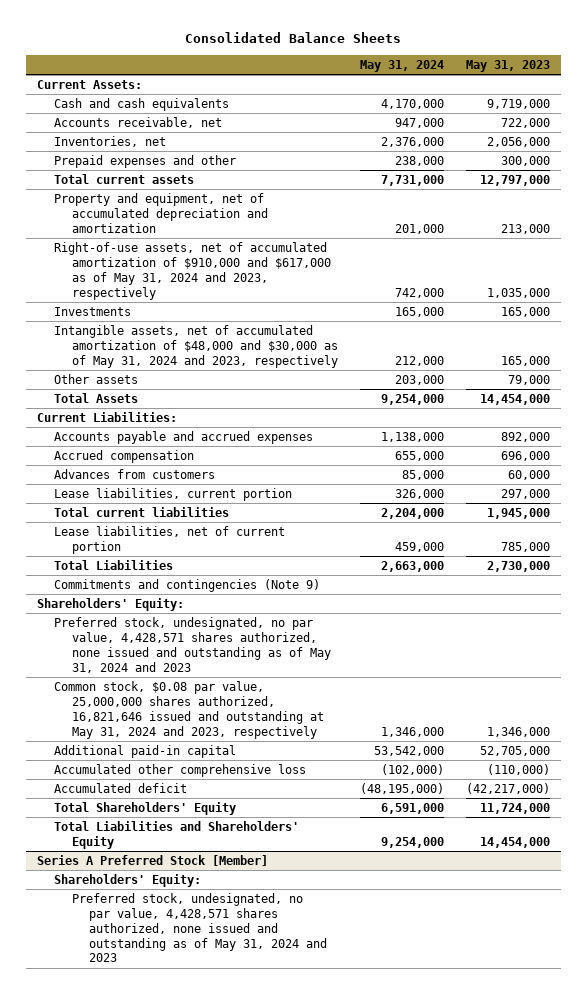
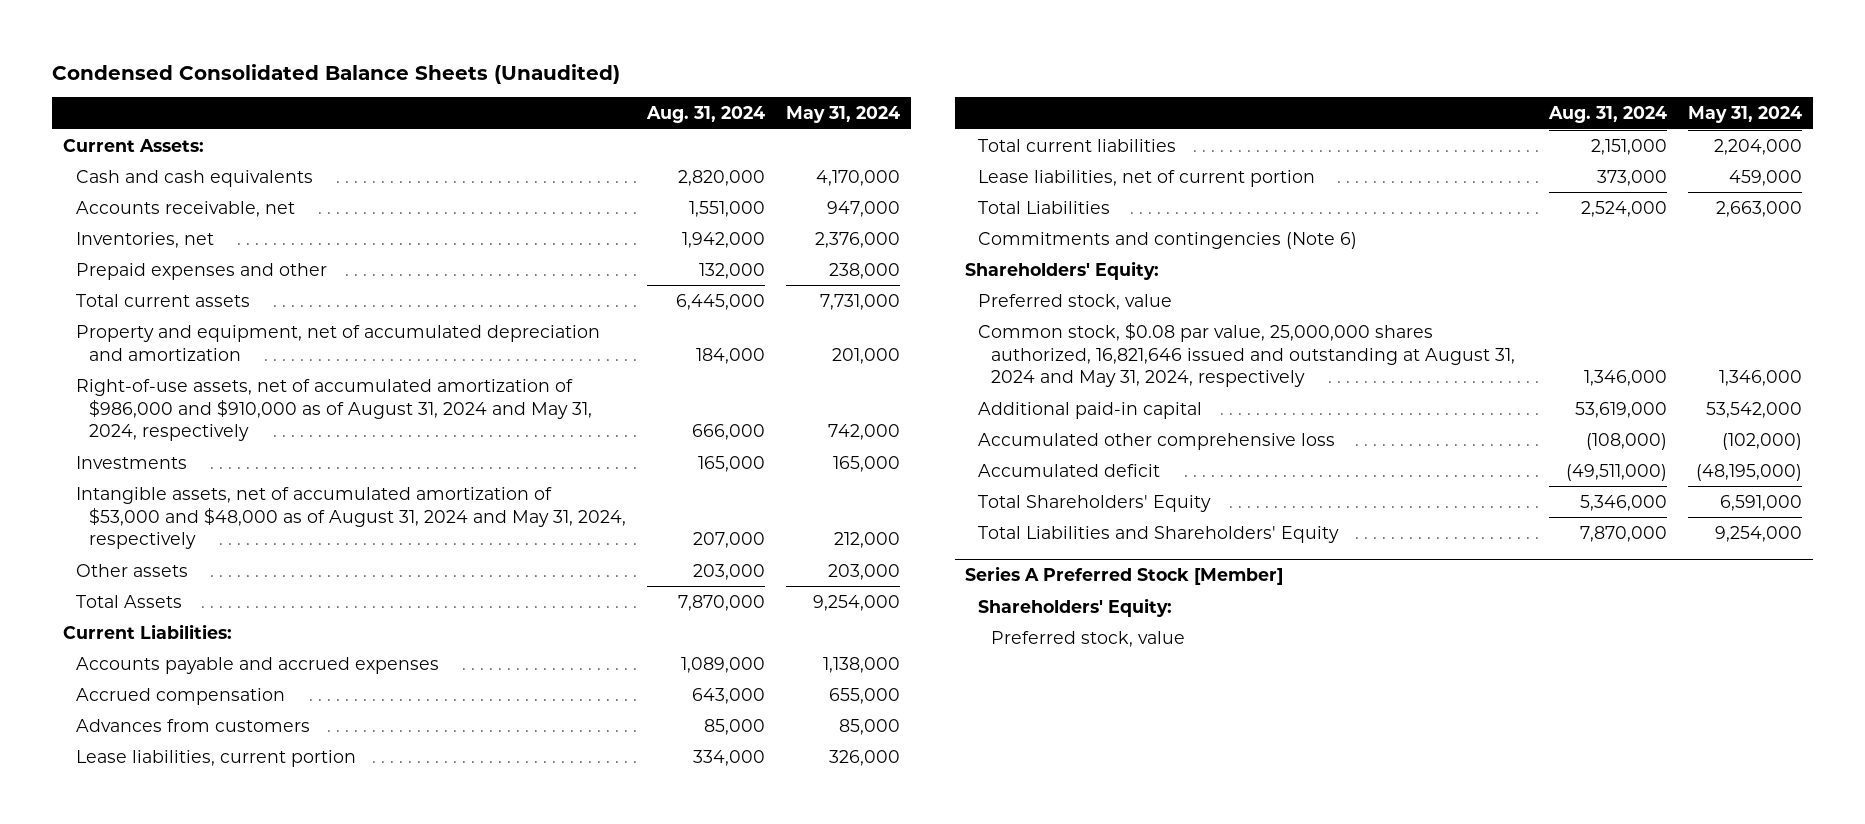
- Consolidated Balance Sheets
+ Condensed Consolidated Balance Sheets (Unaudited)
- | May 31, 2024 | May 31, 2023
+ | Aug. 31, 2024 | May 31, 2024
- Right-of-use assets, net of accumulated amortization of $910,000 and $617,000 as of May 31, 2024 and 2023, respectively | 742,000 | 1,035,000
+ Right-of-use assets, net of accumulated amortization of $986,000 and $910,000 as of August 31, 2024 and May 31, 2024, respectively | 666,000 | 742,000
- Intangible assets, net of accumulated amortization of $48,000 and $30,000 as of May 31, 2024 and 2023, respectively | 212,000 | 165,000
+ Intangible assets, net of accumulated amortization of $53,000 and $48,000 as of August 31, 2024 and May 31, 2024, respectively | 207,000 | 212,000
- Commitments and contingencies (Note 9)
+ Commitments and contingencies (Note 6)
- Preferred stock, undesignated, no par value, 4,428,571 shares authorized, none issued and outstanding as of May 31, 2024 and 2023
- Common stock, $0.08 par value, 25,000,000 shares authorized, 16,821,646 issued and outstanding at May 31, 2024 and 2023, respectively | 1,346,000 | 1,346,000
+ Preferred stock, value
+ Common stock, $0.08 par value, 25,000,000 shares authorized, 16,821,646 issued and outstanding at August 31, 2024 and May 31, 2024, respectively | 1,346,000 | 1,346,000
@ Series A Preferred Stock [Member]
- Preferred stock, undesignated, no par value, 4,428,571 shares authorized, none issued and outstanding as of May 31, 2024 and 2023
+ Preferred stock, value

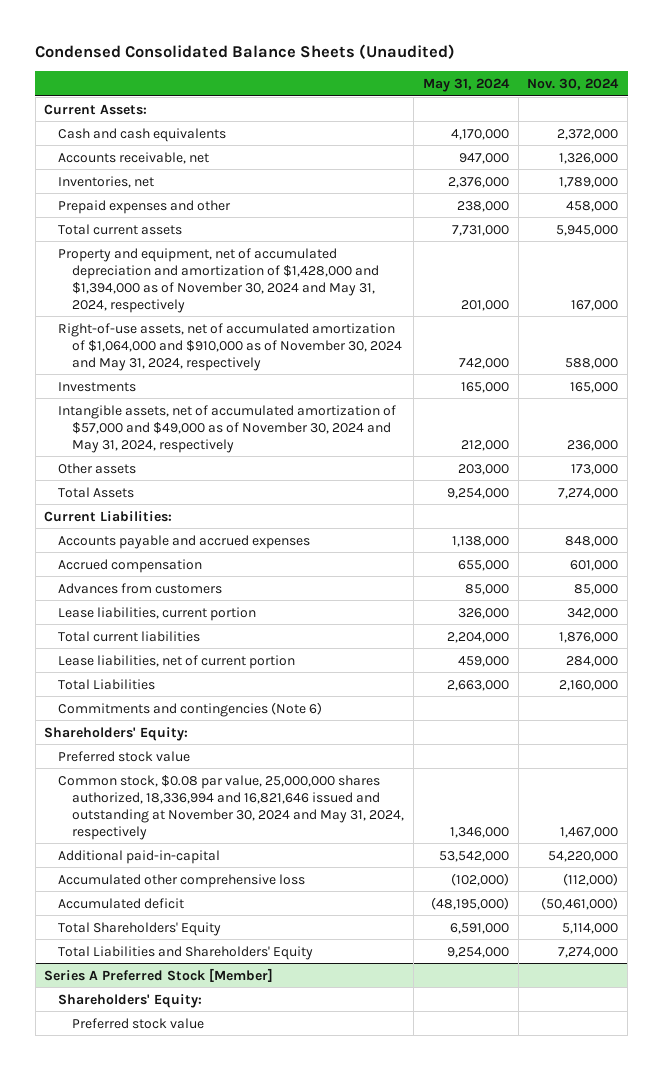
- | Aug. 31, 2024 | May 31, 2024
+ | May 31, 2024 | Nov. 30, 2024
- Property and equipment, net of accumulated depreciation and amortization | 184,000 | 201,000
- Right-of-use assets, net of accumulated amortization of $986,000 and $910,000 as of August 31, 2024 and May 31, 2024, respectively | 666,000 | 742,000
+ Property and equipment, net of accumulated depreciation and amortization of $1,428,000 and $1,394,000 as of November 30, 2024 and May 31, 2024, respectively | 201,000 | 167,000
+ Right-of-use assets, net of accumulated amortization of $1,064,000 and $910,000 as of November 30, 2024 and May 31, 2024, respectively | 742,000 | 588,000
- Intangible assets, net of accumulated amortization of $53,000 and $48,000 as of August 31, 2024 and May 31, 2024, respectively | 207,000 | 212,000
+ Intangible assets, net of accumulated amortization of $57,000 and $49,000 as of November 30, 2024 and May 31, 2024, respectively | 212,000 | 236,000
- Preferred stock, value
- Common stock, $0.08 par value, 25,000,000 shares authorized, 16,821,646 issued and outstanding at August 31, 2024 and May 31, 2024, respectively | 1,346,000 | 1,346,000
- Additional paid-in capital | 53,619,000 | 53,542,000
+ Preferred stock value
+ Common stock, $0.08 par value, 25,000,000 shares authorized, 18,336,994 and 16,821,646 issued and outstanding at November 30, 2024 and May 31, 2024, respectively | 1,346,000 | 1,467,000
+ Additional paid-in-capital | 53,542,000 | 54,220,000
@ Series A Preferred Stock [Member]
- Preferred stock, value
+ Preferred stock value

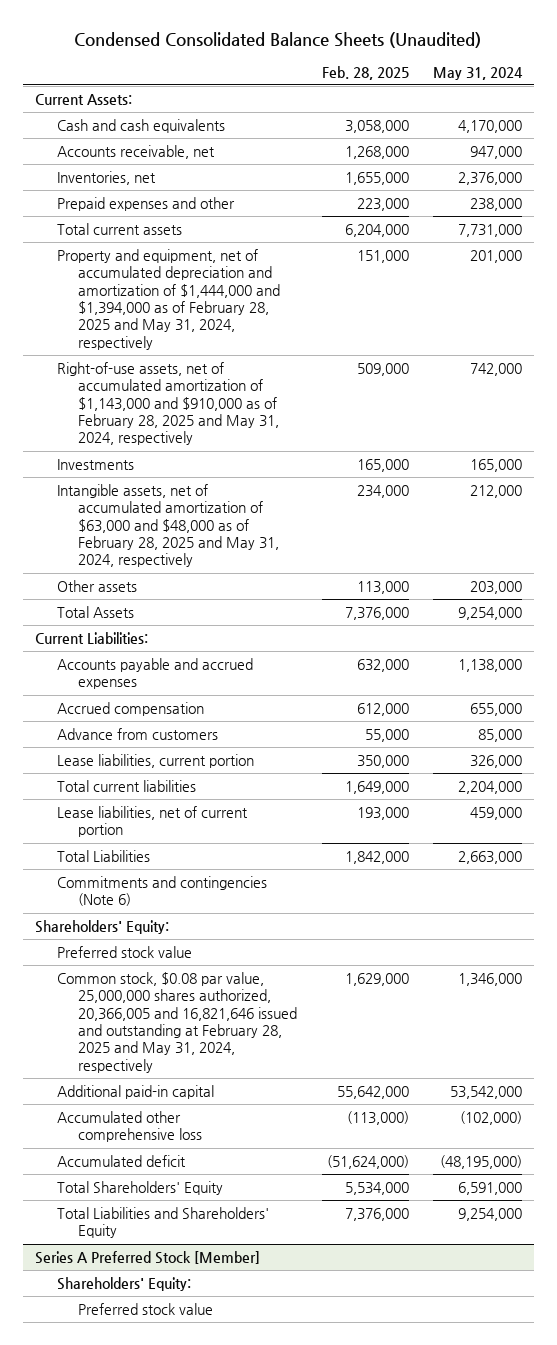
- | May 31, 2024 | Nov. 30, 2024
+ | Feb. 28, 2025 | May 31, 2024
- Property and equipment, net of accumulated depreciation and amortization of $1,428,000 and $1,394,000 as of November 30, 2024 and May 31, 2024, respectively | 201,000 | 167,000
- Right-of-use assets, net of accumulated amortization of $1,064,000 and $910,000 as of November 30, 2024 and May 31, 2024, respectively | 742,000 | 588,000
+ Property and equipment, net of accumulated depreciation and amortization of $1,444,000 and $1,394,000 as of February 28, 2025 and May 31, 2024, respectively | 151,000 | 201,000
+ Right-of-use assets, net of accumulated amortization of $1,143,000 and $910,000 as of February 28, 2025 and May 31, 2024, respectively | 509,000 | 742,000
- Intangible assets, net of accumulated amortization of $57,000 and $49,000 as of November 30, 2024 and May 31, 2024, respectively | 212,000 | 236,000
+ Intangible assets, net of accumulated amortization of $63,000 and $48,000 as of February 28, 2025 and May 31, 2024, respectively | 234,000 | 212,000
- Advances from customers | 85,000 | 85,000
+ Advance from customers | 55,000 | 85,000
- Common stock, $0.08 par value, 25,000,000 shares authorized, 18,336,994 and 16,821,646 issued and outstanding at November 30, 2024 and May 31, 2024, respectively | 1,346,000 | 1,467,000
- Additional paid-in-capital | 53,542,000 | 54,220,000
+ Common stock, $0.08 par value, 25,000,000 shares authorized, 20,366,005 and 16,821,646 issued and outstanding at February 28, 2025 and May 31, 2024, respectively | 1,629,000 | 1,346,000
+ Additional paid-in capital | 55,642,000 | 53,542,000

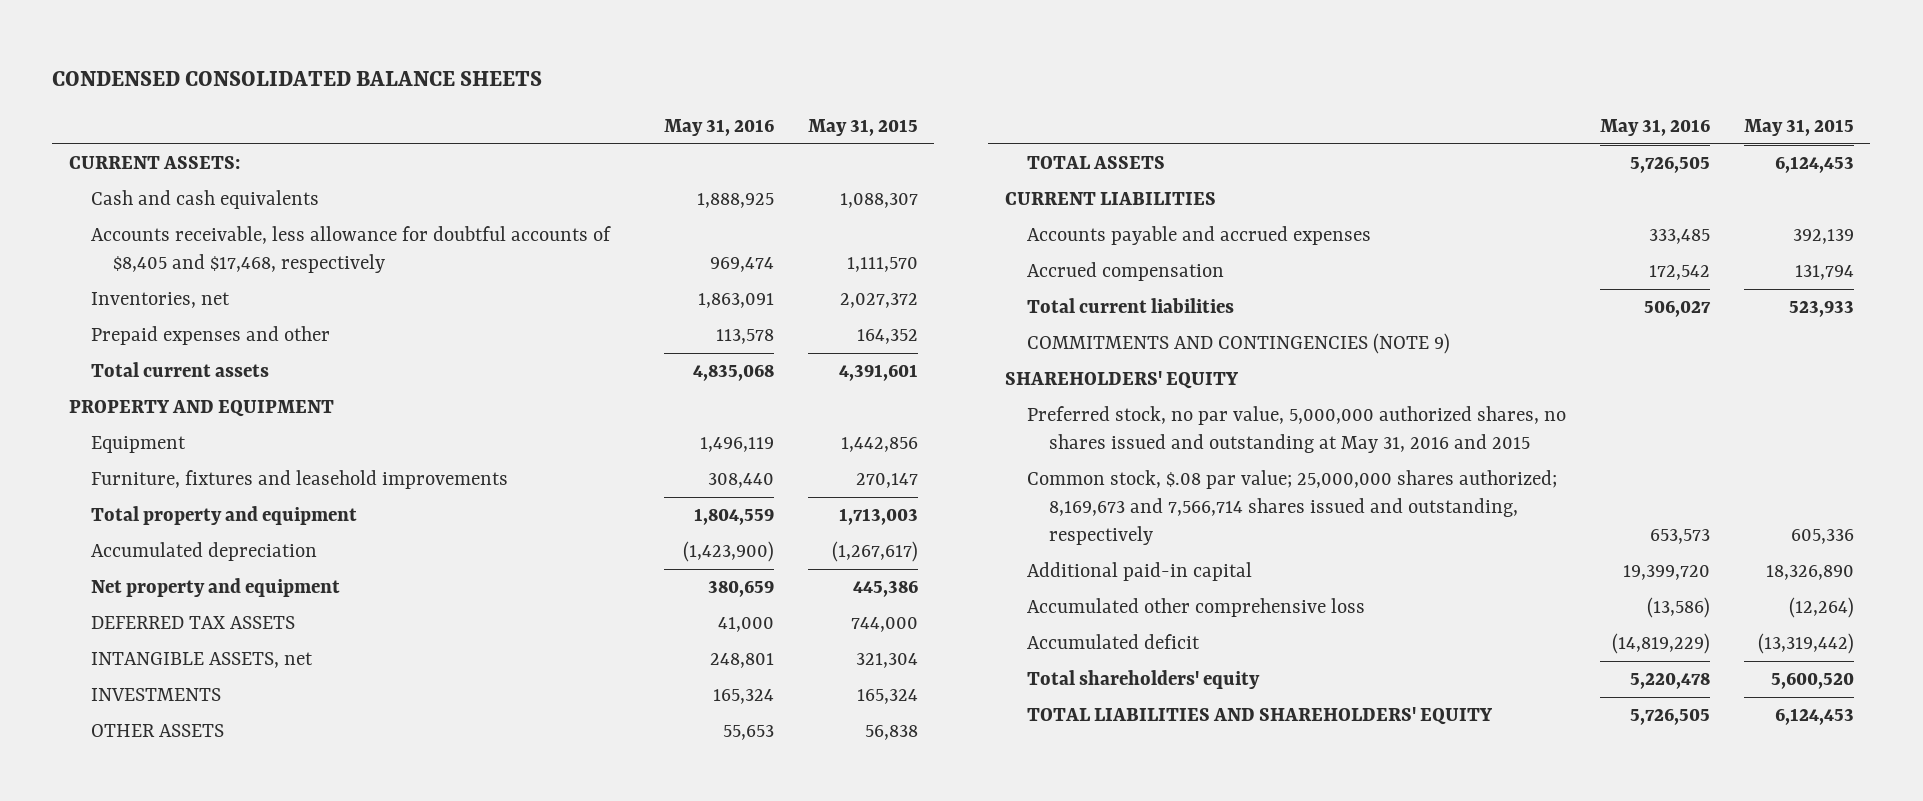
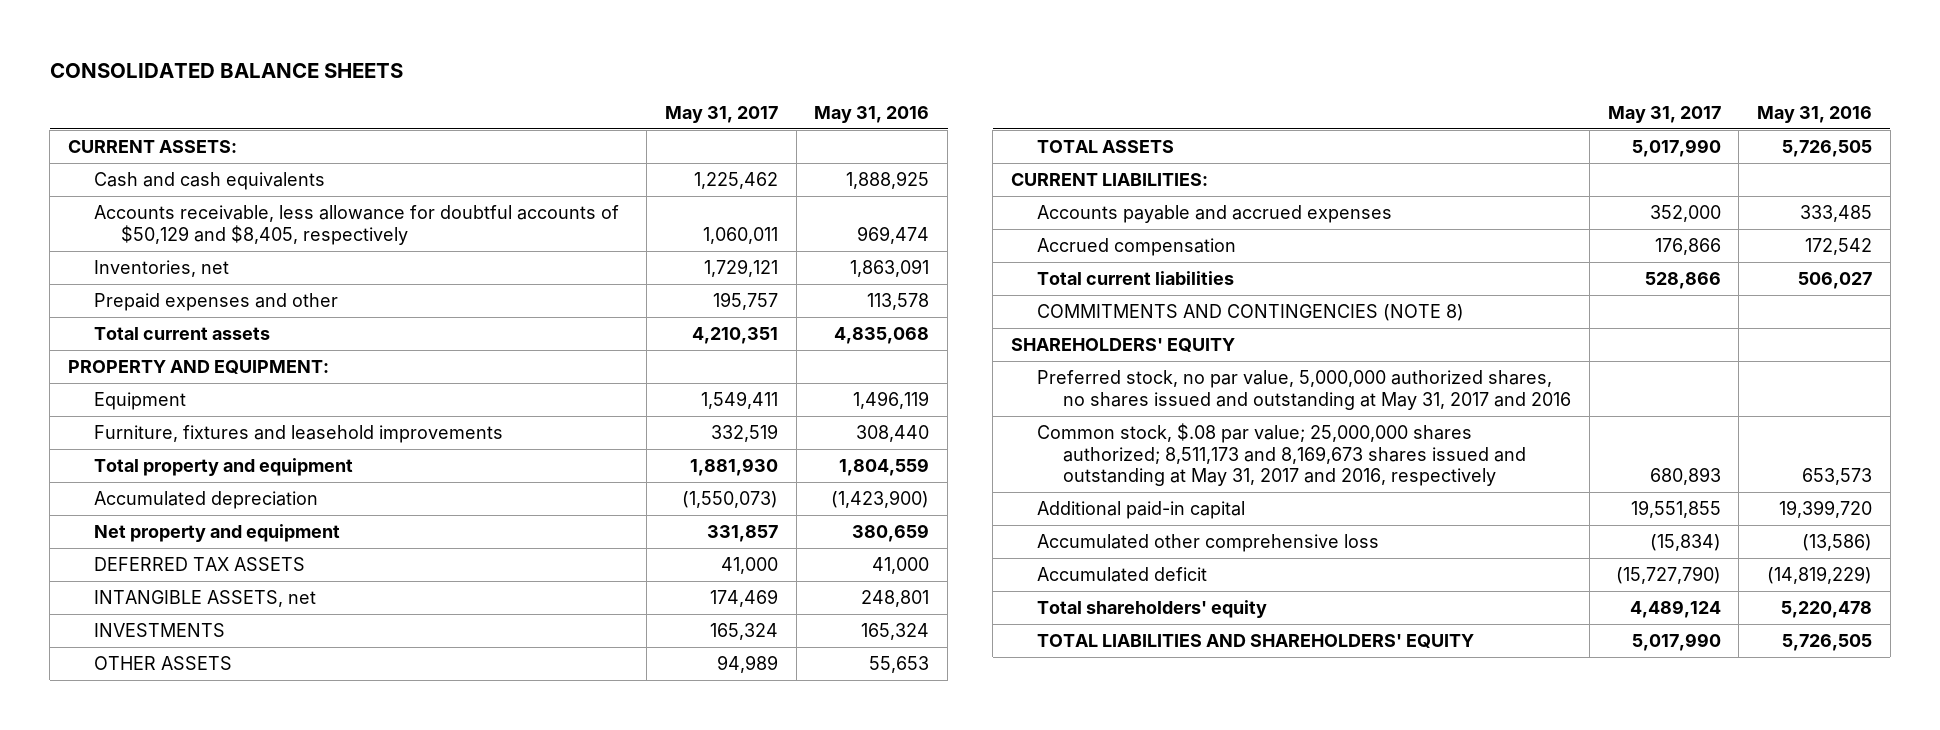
- CONDENSED CONSOLIDATED BALANCE SHEETS
+ CONSOLIDATED BALANCE SHEETS
- | May 31, 2016 | May 31, 2015
+ | May 31, 2017 | May 31, 2016
- Accounts receivable, less allowance for doubtful accounts of $8,405 and $17,468, respectively | 969,474 | 1,111,570
+ Accounts receivable, less allowance for doubtful accounts of $50,129 and $8,405, respectively | 1,060,011 | 969,474
- PROPERTY AND EQUIPMENT
+ PROPERTY AND EQUIPMENT:
- CURRENT LIABILITIES
+ CURRENT LIABILITIES:
- COMMITMENTS AND CONTINGENCIES (NOTE 9)
+ COMMITMENTS AND CONTINGENCIES (NOTE 8)
- Preferred stock, no par value, 5,000,000 authorized shares, no shares issued and outstanding at May 31, 2016 and 2015
- Common stock, $.08 par value; 25,000,000 shares authorized; 8,169,673 and 7,566,714 shares issued and outstanding, respectively | 653,573 | 605,336
+ Preferred stock, no par value, 5,000,000 authorized shares, no shares issued and outstanding at May 31, 2017 and 2016
+ Common stock, $.08 par value; 25,000,000 shares authorized; 8,511,173 and 8,169,673 shares issued and outstanding at May 31, 2017 and 2016, respectively | 680,893 | 653,573

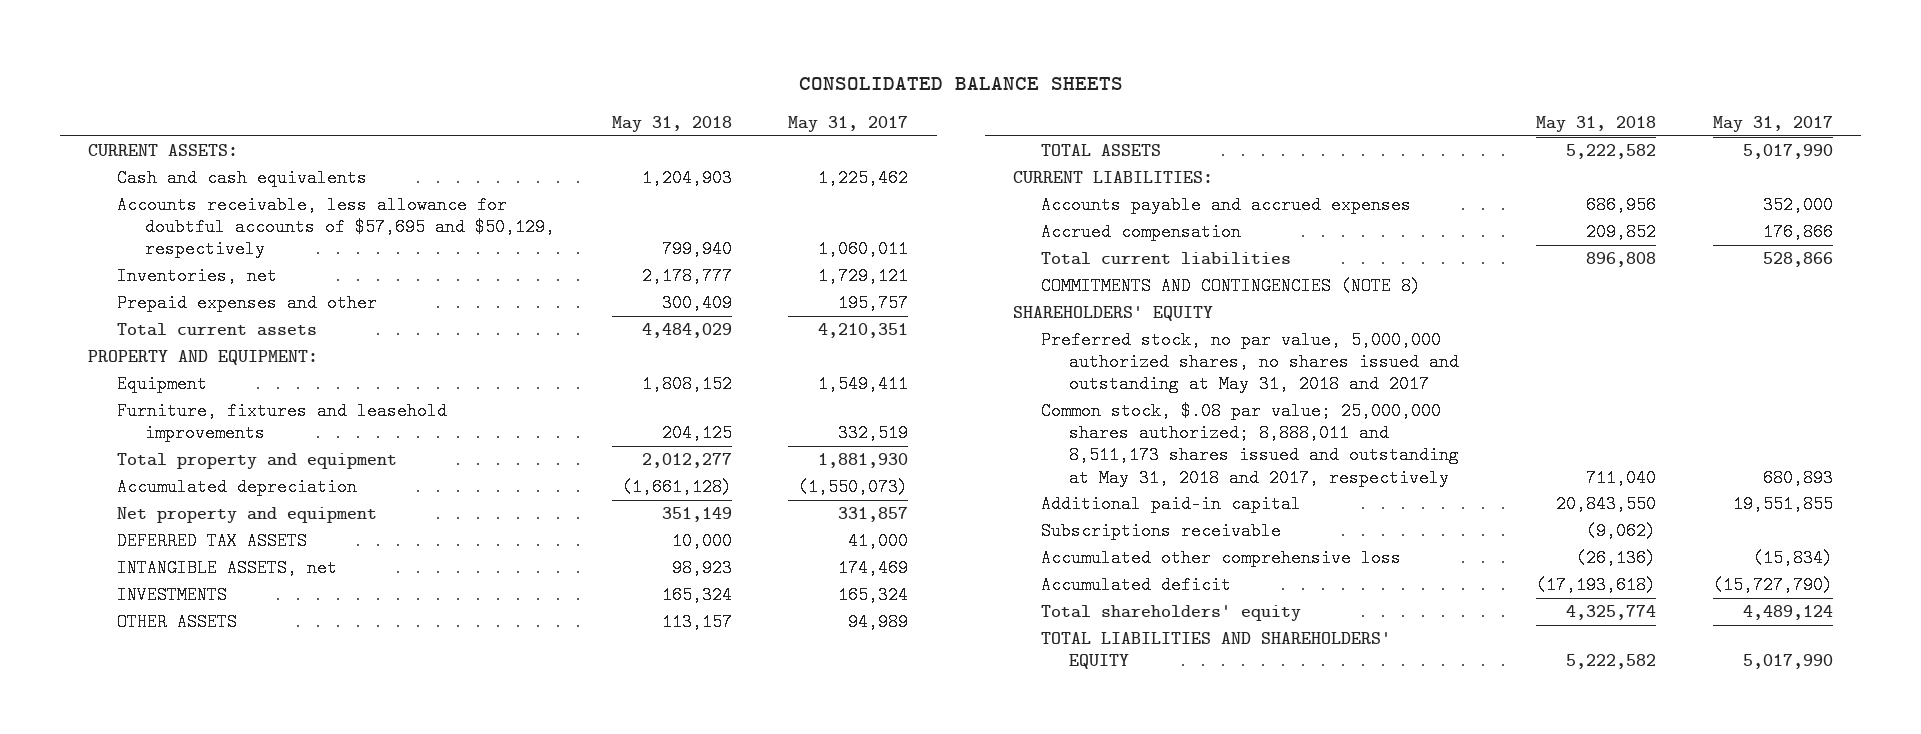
- | May 31, 2017 | May 31, 2016
+ | May 31, 2018 | May 31, 2017
- Accounts receivable, less allowance for doubtful accounts of $50,129 and $8,405, respectively | 1,060,011 | 969,474
+ Accounts receivable, less allowance for doubtful accounts of $57,695 and $50,129, respectively | 799,940 | 1,060,011
- Preferred stock, no par value, 5,000,000 authorized shares, no shares issued and outstanding at May 31, 2017 and 2016
- Common stock, $.08 par value; 25,000,000 shares authorized; 8,511,173 and 8,169,673 shares issued and outstanding at May 31, 2017 and 2016, respectively | 680,893 | 653,573
+ Preferred stock, no par value, 5,000,000 authorized shares, no shares issued and outstanding at May 31, 2018 and 2017
+ Common stock, $.08 par value; 25,000,000 shares authorized; 8,888,011 and 8,511,173 shares issued and outstanding at May 31, 2018 and 2017, respectively | 711,040 | 680,893
+ Subscriptions receivable | (9,062) |

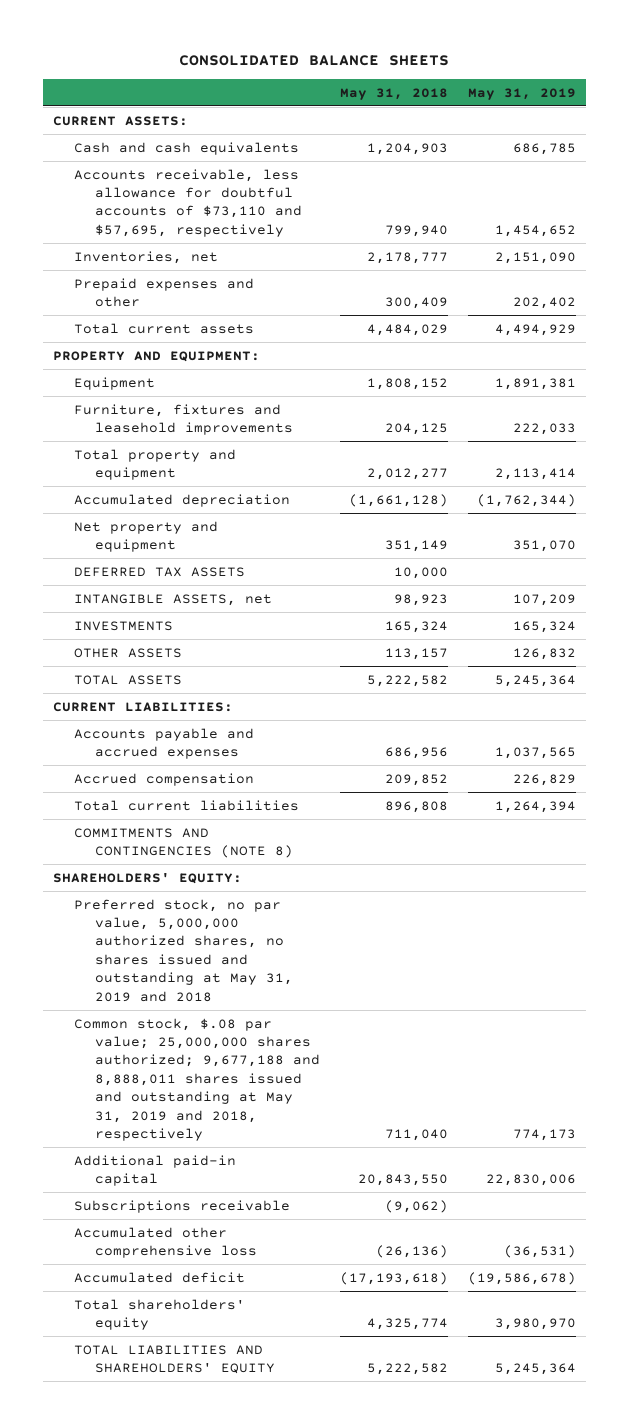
- | May 31, 2018 | May 31, 2017
+ | May 31, 2018 | May 31, 2019
- Accounts receivable, less allowance for doubtful accounts of $57,695 and $50,129, respectively | 799,940 | 1,060,011
+ Accounts receivable, less allowance for doubtful accounts of $73,110 and $57,695, respectively | 799,940 | 1,454,652
- SHAREHOLDERS' EQUITY
- Preferred stock, no par value, 5,000,000 authorized shares, no shares issued and outstanding at May 31, 2018 and 2017
- Common stock, $.08 par value; 25,000,000 shares authorized; 8,888,011 and 8,511,173 shares issued and outstanding at May 31, 2018 and 2017, respectively | 711,040 | 680,893
+ SHAREHOLDERS' EQUITY:
+ Preferred stock, no par value, 5,000,000 authorized shares, no shares issued and outstanding at May 31, 2019 and 2018
+ Common stock, $.08 par value; 25,000,000 shares authorized; 9,677,188 and 8,888,011 shares issued and outstanding at May 31, 2019 and 2018, respectively | 711,040 | 774,173

